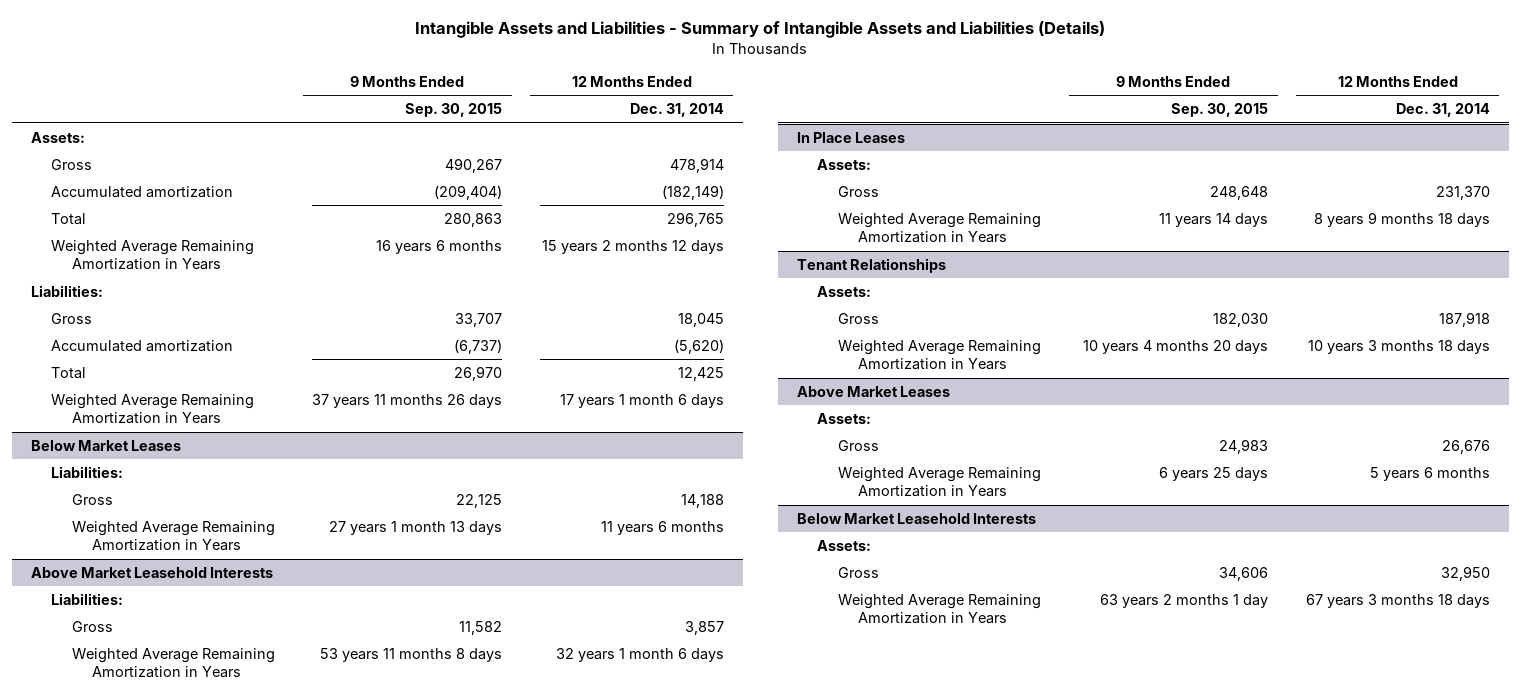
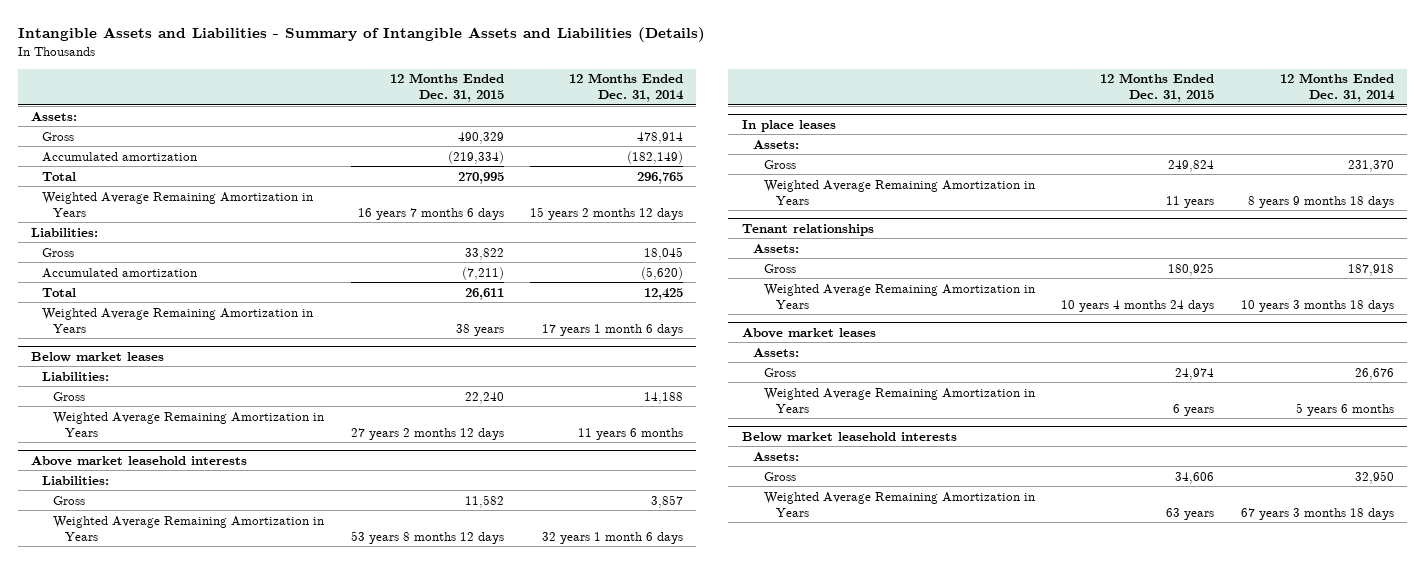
- | 9 Months Ended Sep. 30, 2015 | 12 Months Ended Dec. 31, 2014
+ | 12 Months Ended Dec. 31, 2015 | 12 Months Ended Dec. 31, 2014
- Below Market Leases
+ Below market leases
- Above Market Leasehold Interests
+ Above market leasehold interests
- In Place Leases
+ In place leases
- Tenant Relationships
+ Tenant relationships
- Above Market Leases
+ Above market leases
- Below Market Leasehold Interests
+ Below market leasehold interests

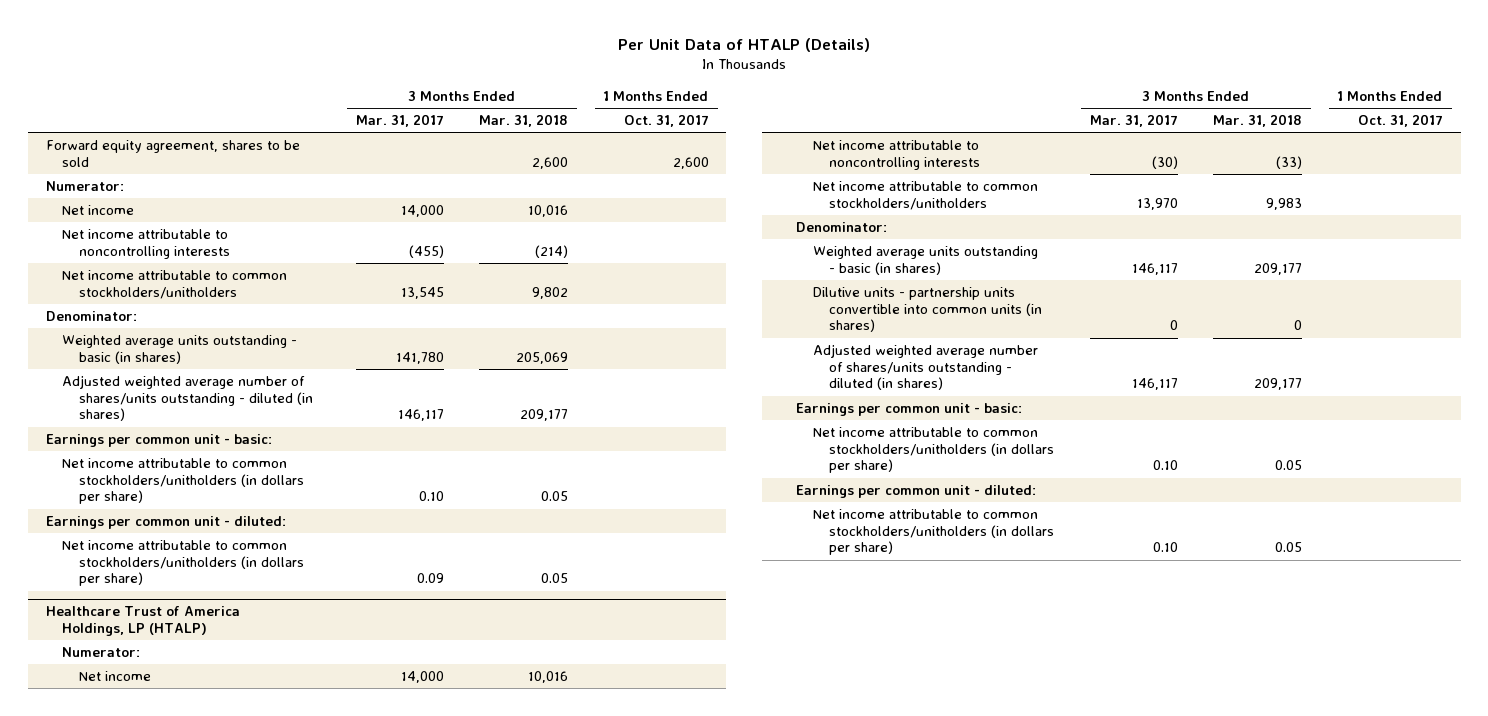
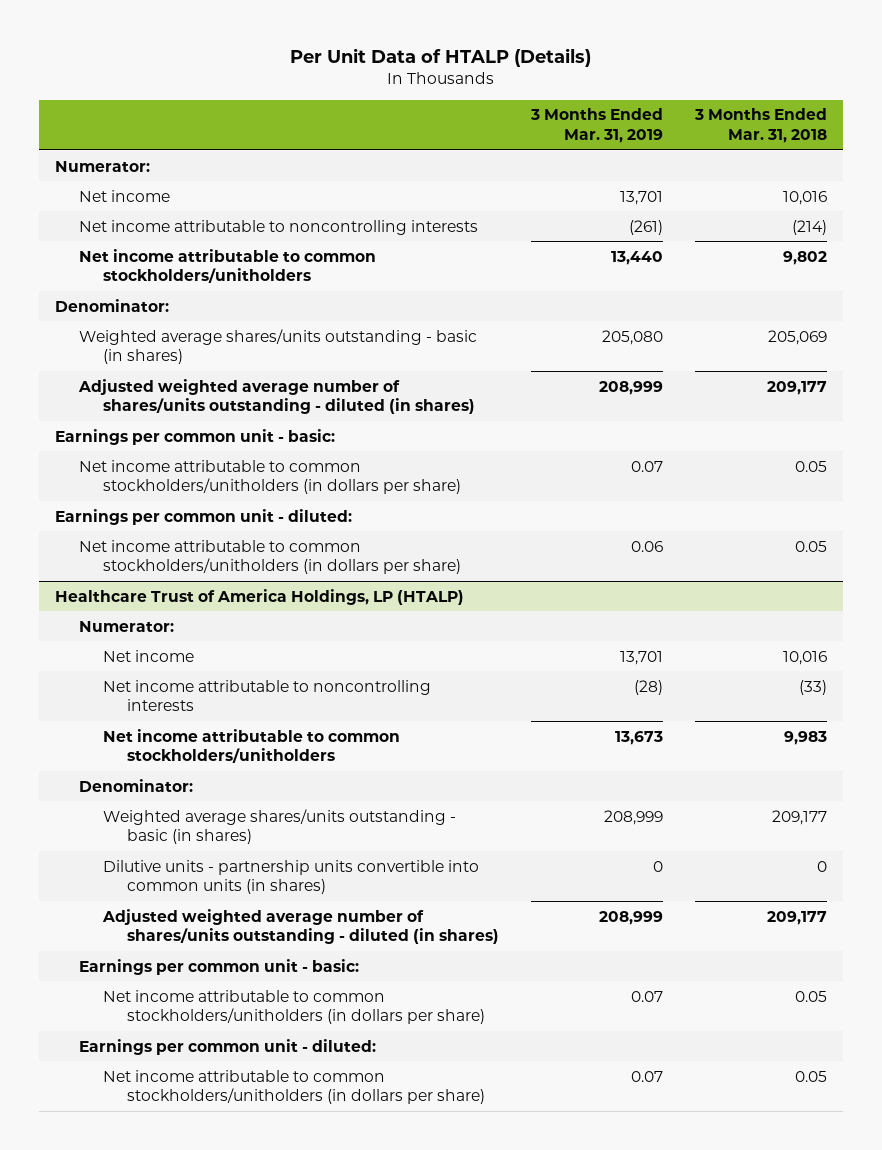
- | 3 Months Ended Mar. 31, 2017 | 3 Months Ended Mar. 31, 2018 | 1 Months Ended Oct. 31, 2017
+ | 3 Months Ended Mar. 31, 2019 | 3 Months Ended Mar. 31, 2018
- Forward equity agreement, shares to be sold | | 2,600 | 2,600
- Weighted average units outstanding - basic (in shares) | 141,780 | 205,069 |
+ Weighted average shares/units outstanding - basic (in shares) | 205,080 | 205,069
@ Healthcare Trust of America Holdings, LP (HTALP)
- Weighted average units outstanding - basic (in shares) | 146,117 | 209,177 |
+ Weighted average shares/units outstanding - basic (in shares) | 208,999 | 209,177

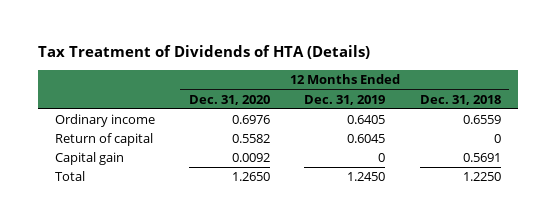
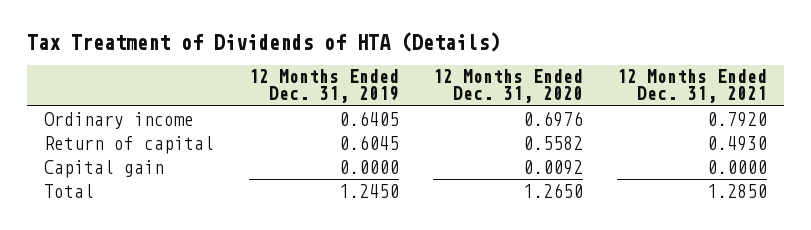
- | 12 Months Ended Dec. 31, 2020 | 12 Months Ended Dec. 31, 2019 | 12 Months Ended Dec. 31, 2018
+ | 12 Months Ended Dec. 31, 2019 | 12 Months Ended Dec. 31, 2020 | 12 Months Ended Dec. 31, 2021
- Capital gain | 0.0092 | 0 | 0.5691
+ Capital gain | 0.0000 | 0.0092 | 0.0000

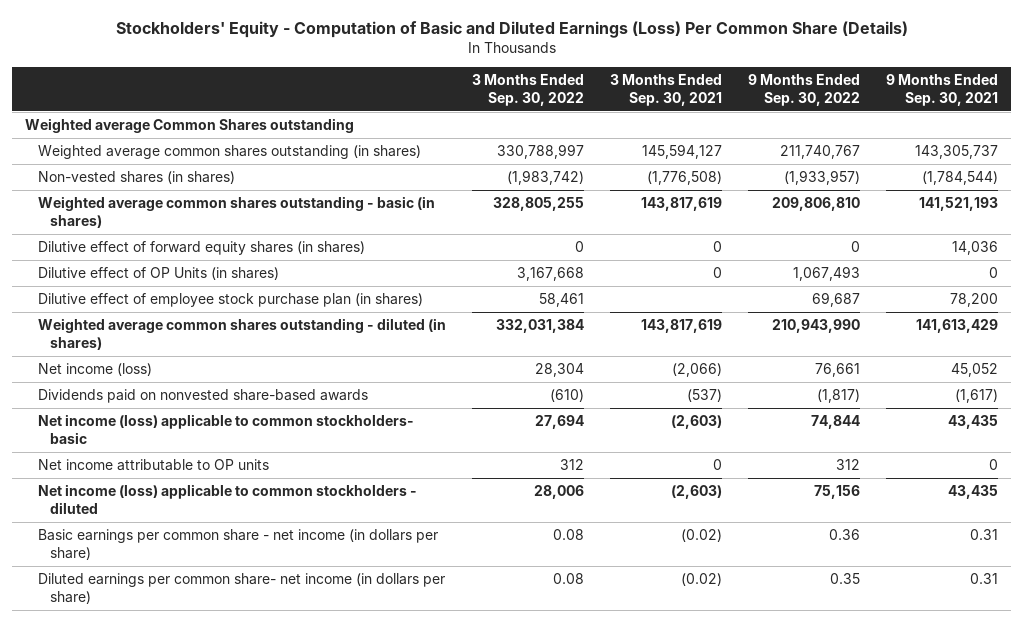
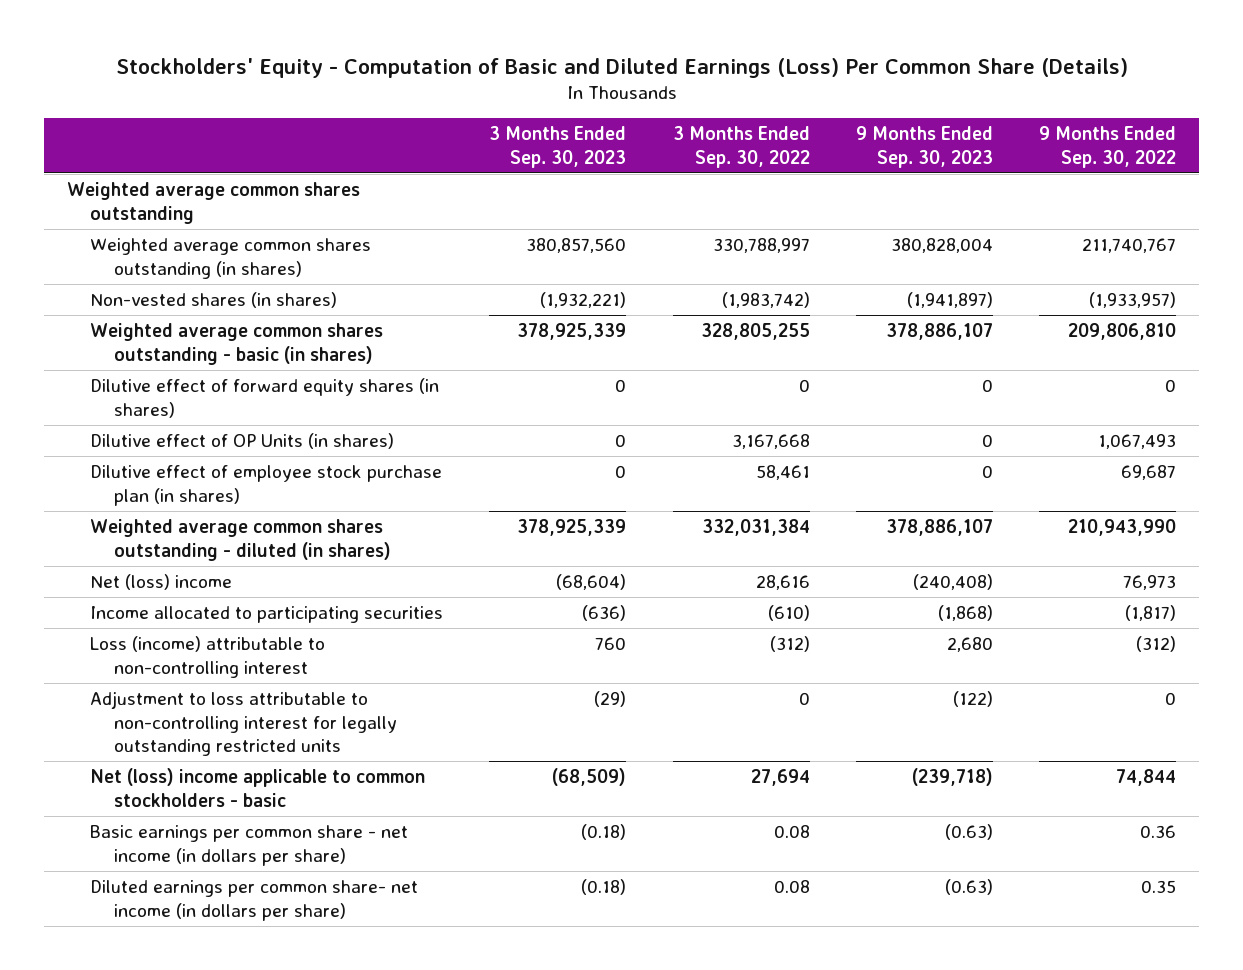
- | 3 Months Ended Sep. 30, 2022 | 3 Months Ended Sep. 30, 2021 | 9 Months Ended Sep. 30, 2022 | 9 Months Ended Sep. 30, 2021
+ | 3 Months Ended Sep. 30, 2023 | 3 Months Ended Sep. 30, 2022 | 9 Months Ended Sep. 30, 2023 | 9 Months Ended Sep. 30, 2022
- Weighted average Common Shares outstanding
+ Weighted average common shares outstanding
- Net income (loss) | 28,304 | (2,066) | 76,661 | 45,052
- Dividends paid on nonvested share-based awards | (610) | (537) | (1,817) | (1,617)
- Net income (loss) applicable to common stockholders- basic | 27,694 | (2,603) | 74,844 | 43,435
- Net income attributable to OP units | 312 | 0 | 312 | 0
- Net income (loss) applicable to common stockholders - diluted | 28,006 | (2,603) | 75,156 | 43,435
+ Net (loss) income | (68,604) | 28,616 | (240,408) | 76,973
+ Income allocated to participating securities | (636) | (610) | (1,868) | (1,817)
+ Loss (income) attributable to non-controlling interest | 760 | (312) | 2,680 | (312)
+ Adjustment to loss attributable to non-controlling interest for legally outstanding restricted units | (29) | 0 | (122) | 0
+ Net (loss) income applicable to common stockholders - basic | (68,509) | 27,694 | (239,718) | 74,844

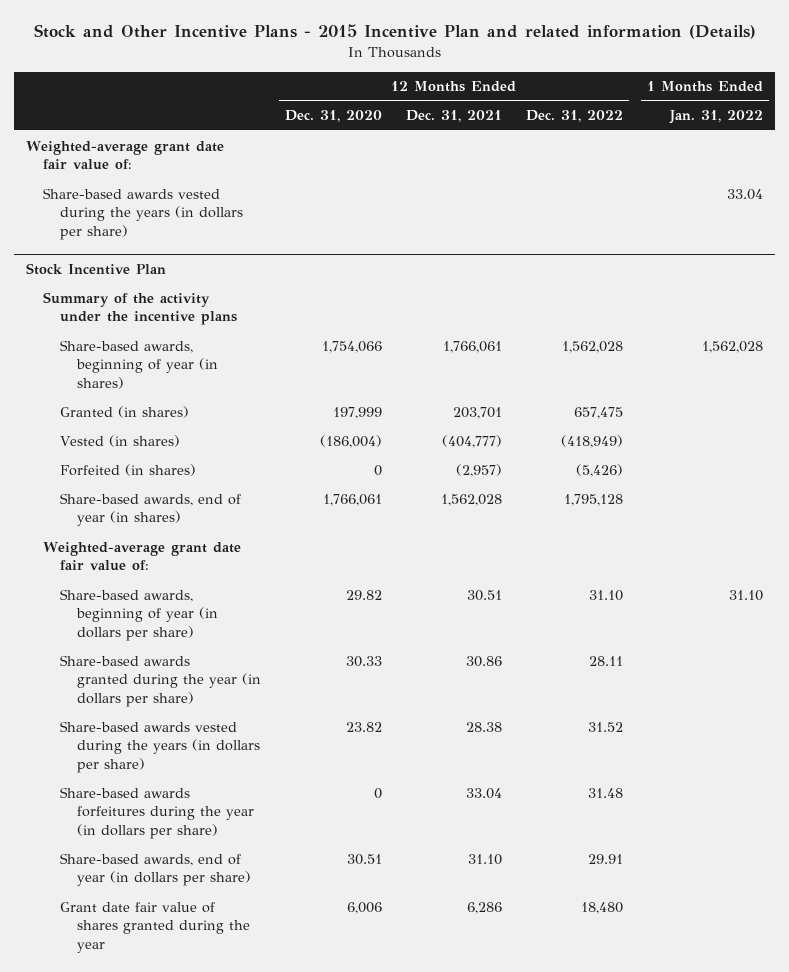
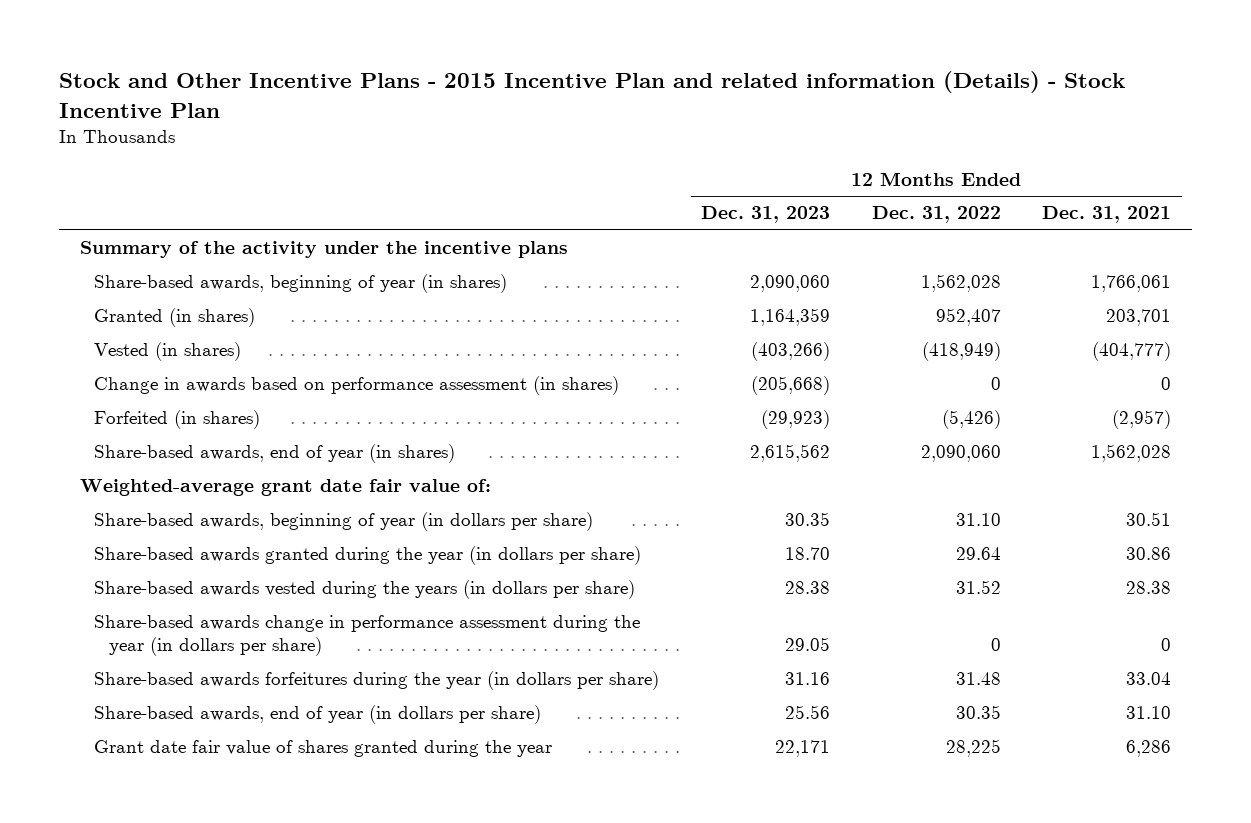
- Stock and Other Incentive Plans - 2015 Incentive Plan and related information (Details)
+ Stock and Other Incentive Plans - 2015 Incentive Plan and related information (Details) - Stock Incentive Plan
- | 12 Months Ended Dec. 31, 2020 | 12 Months Ended Dec. 31, 2021 | 12 Months Ended Dec. 31, 2022 | 1 Months Ended Jan. 31, 2022
+ | 12 Months Ended Dec. 31, 2023 | 12 Months Ended Dec. 31, 2022 | 12 Months Ended Dec. 31, 2021
- Weighted-average grant date fair value of:
- Share-based awards vested during the years (in dollars per share) | | | | 33.04
- Stock Incentive Plan
- Granted (in shares) | 197,999 | 203,701 | 657,475 |
+ Granted (in shares) | 1,164,359 | 952,407 | 203,701
+ Change in awards based on performance assessment (in shares) | (205,668) | 0 | 0
- Share-based awards, end of year (in shares) | 1,766,061 | 1,562,028 | 1,795,128 |
+ Share-based awards, end of year (in shares) | 2,615,562 | 2,090,060 | 1,562,028
- Share-based awards granted during the year (in dollars per share) | 30.33 | 30.86 | 28.11 |
+ Share-based awards granted during the year (in dollars per share) | 18.70 | 29.64 | 30.86
+ Share-based awards change in performance assessment during the year (in dollars per share) | 29.05 | 0 | 0
- Share-based awards, end of year (in dollars per share) | 30.51 | 31.10 | 29.91 |
- Grant date fair value of shares granted during the year | 6,006 | 6,286 | 18,480 |
+ Share-based awards, end of year (in dollars per share) | 25.56 | 30.35 | 31.10
+ Grant date fair value of shares granted during the year | 22,171 | 28,225 | 6,286

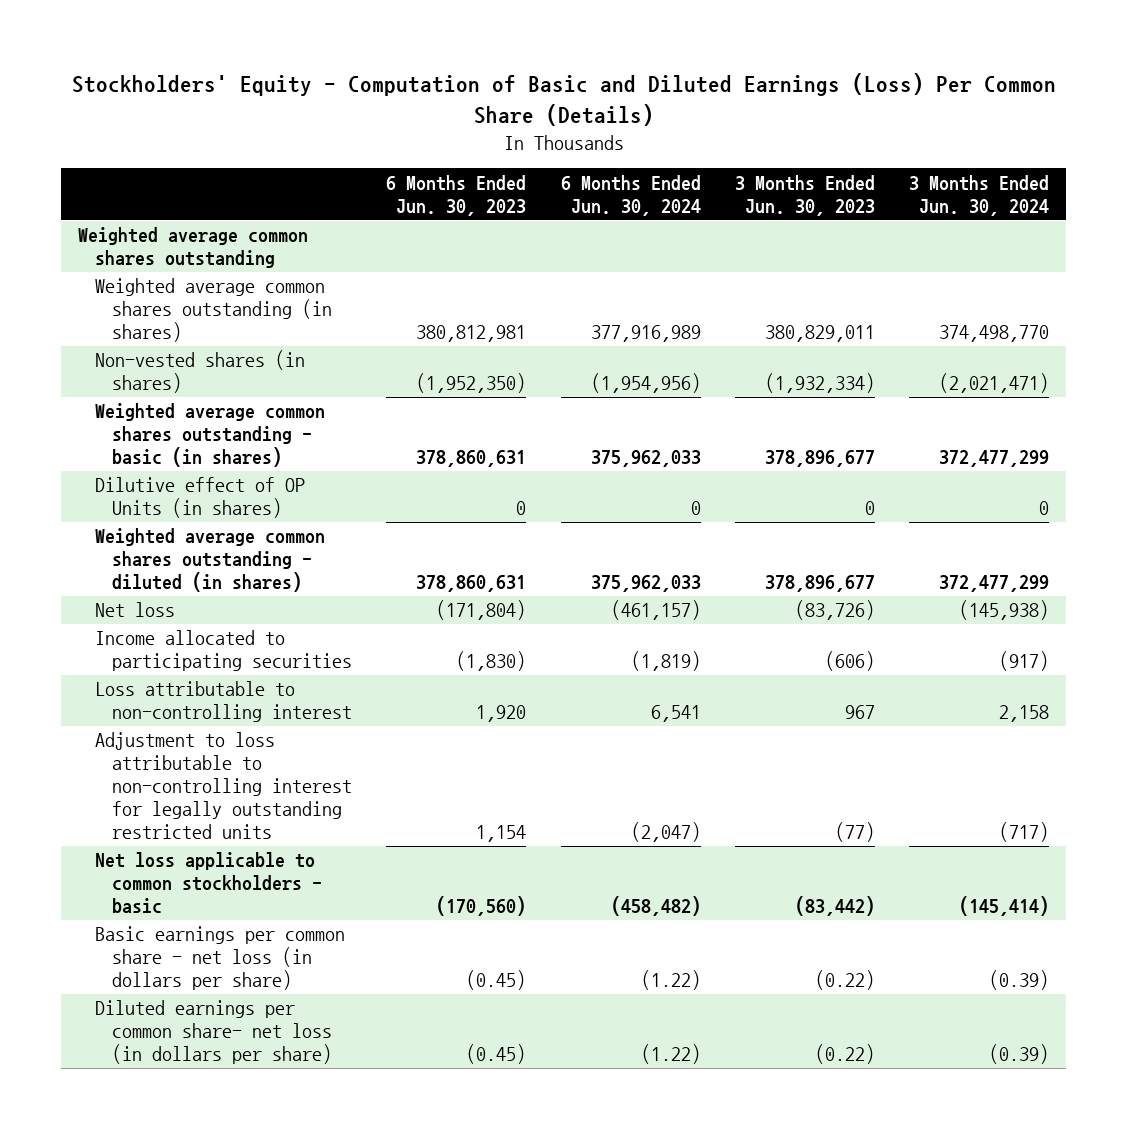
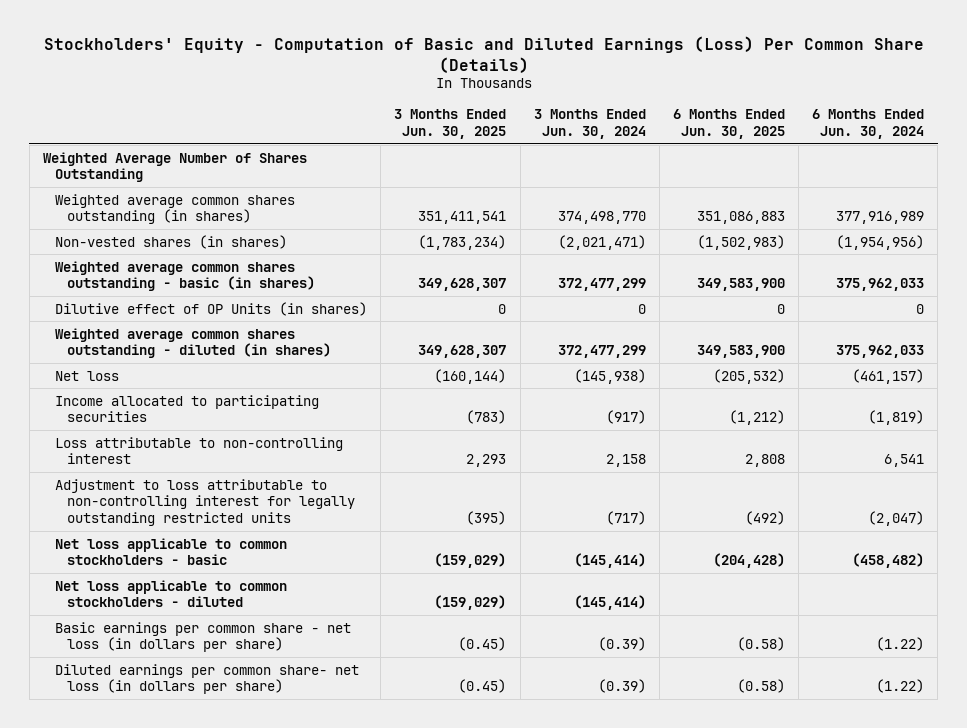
- | 6 Months Ended Jun. 30, 2023 | 6 Months Ended Jun. 30, 2024 | 3 Months Ended Jun. 30, 2023 | 3 Months Ended Jun. 30, 2024
+ | 3 Months Ended Jun. 30, 2025 | 3 Months Ended Jun. 30, 2024 | 6 Months Ended Jun. 30, 2025 | 6 Months Ended Jun. 30, 2024
- Weighted average common shares outstanding
+ Weighted Average Number of Shares Outstanding
+ Net loss applicable to common stockholders - diluted | (159,029) | (145,414) | |

